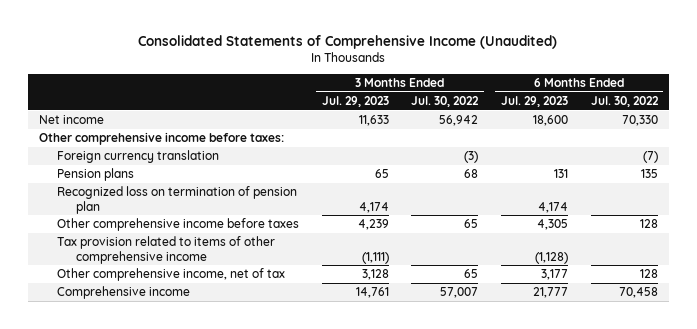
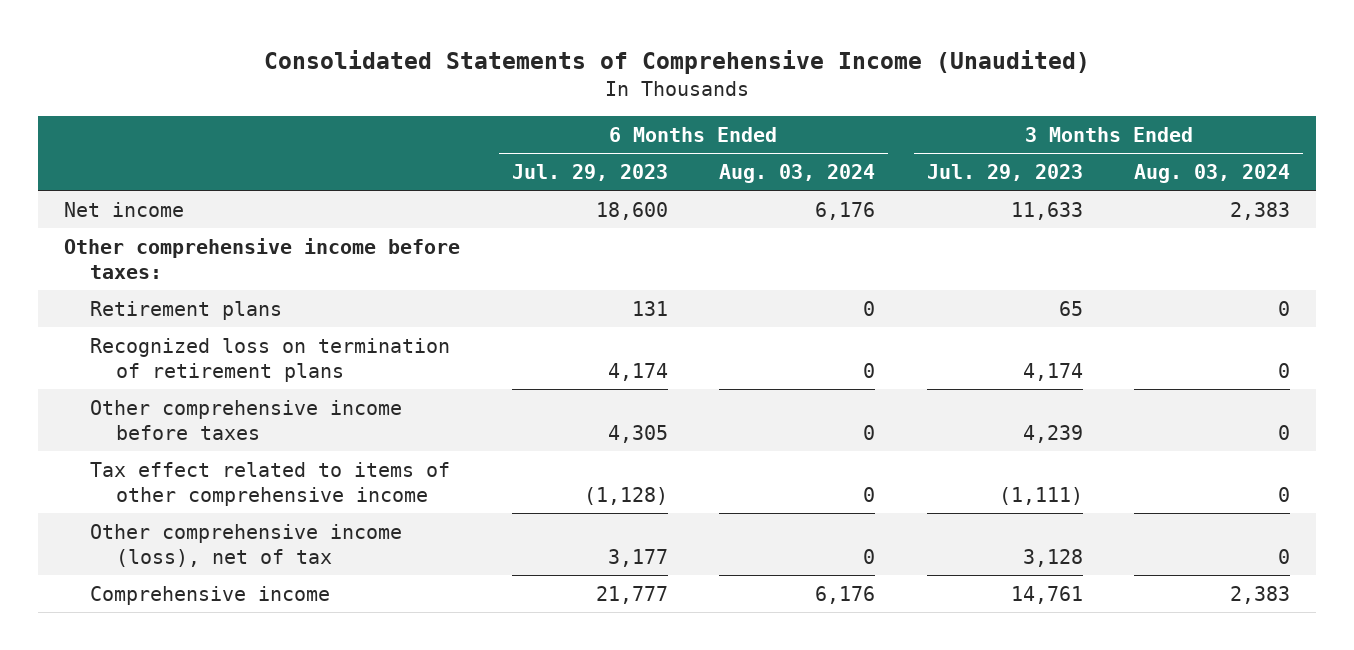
- | 3 Months Ended Jul. 29, 2023 | 3 Months Ended Jul. 30, 2022 | 6 Months Ended Jul. 29, 2023 | 6 Months Ended Jul. 30, 2022
+ | 6 Months Ended Jul. 29, 2023 | 6 Months Ended Aug. 03, 2024 | 3 Months Ended Jul. 29, 2023 | 3 Months Ended Aug. 03, 2024
- Foreign currency translation | | (3) | | (7)
- Pension plans | 65 | 68 | 131 | 135
- Recognized loss on termination of pension plan | 4,174 | | 4,174 |
+ Retirement plans | 131 | 0 | 65 | 0
+ Recognized loss on termination of retirement plans | 4,174 | 0 | 4,174 | 0
- Tax provision related to items of other comprehensive income | (1,111) | | (1,128) |
- Other comprehensive income, net of tax | 3,128 | 65 | 3,177 | 128
+ Tax effect related to items of other comprehensive income | (1,128) | 0 | (1,111) | 0
+ Other comprehensive income (loss), net of tax | 3,177 | 0 | 3,128 | 0

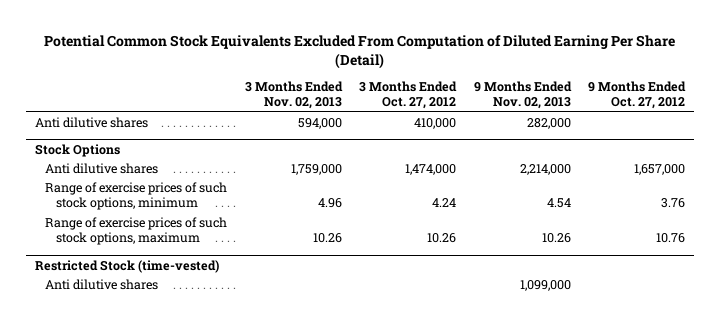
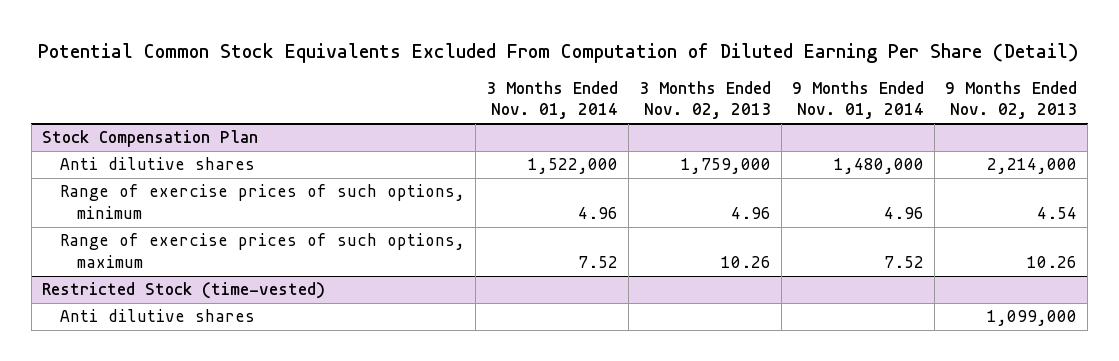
- | 3 Months Ended Nov. 02, 2013 | 3 Months Ended Oct. 27, 2012 | 9 Months Ended Nov. 02, 2013 | 9 Months Ended Oct. 27, 2012
+ | 3 Months Ended Nov. 01, 2014 | 3 Months Ended Nov. 02, 2013 | 9 Months Ended Nov. 01, 2014 | 9 Months Ended Nov. 02, 2013
- Anti dilutive shares | 594,000 | 410,000 | 282,000 |
- Stock Options
+ Stock Compensation Plan
- Range of exercise prices of such stock options, minimum | 4.96 | 4.24 | 4.54 | 3.76
- Range of exercise prices of such stock options, maximum | 10.26 | 10.26 | 10.26 | 10.76
+ Range of exercise prices of such options, minimum | 4.96 | 4.96 | 4.96 | 4.54
+ Range of exercise prices of such options, maximum | 7.52 | 10.26 | 7.52 | 10.26

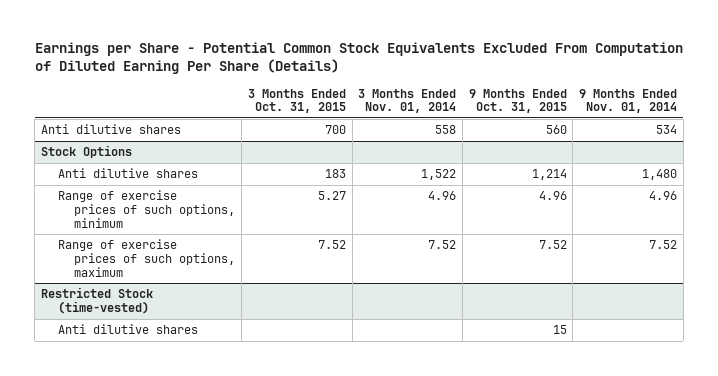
- Potential Common Stock Equivalents Excluded From Computation of Diluted Earning Per Share (Detail)
+ Earnings per Share - Potential Common Stock Equivalents Excluded From Computation of Diluted Earning Per Share (Details)
- | 3 Months Ended Nov. 01, 2014 | 3 Months Ended Nov. 02, 2013 | 9 Months Ended Nov. 01, 2014 | 9 Months Ended Nov. 02, 2013
+ | 3 Months Ended Oct. 31, 2015 | 3 Months Ended Nov. 01, 2014 | 9 Months Ended Oct. 31, 2015 | 9 Months Ended Nov. 01, 2014
- Stock Compensation Plan
- Anti dilutive shares | 1,522,000 | 1,759,000 | 1,480,000 | 2,214,000
+ Anti dilutive shares | 700 | 558 | 560 | 534
+ Stock Options
+ Anti dilutive shares | 183 | 1,522 | 1,214 | 1,480

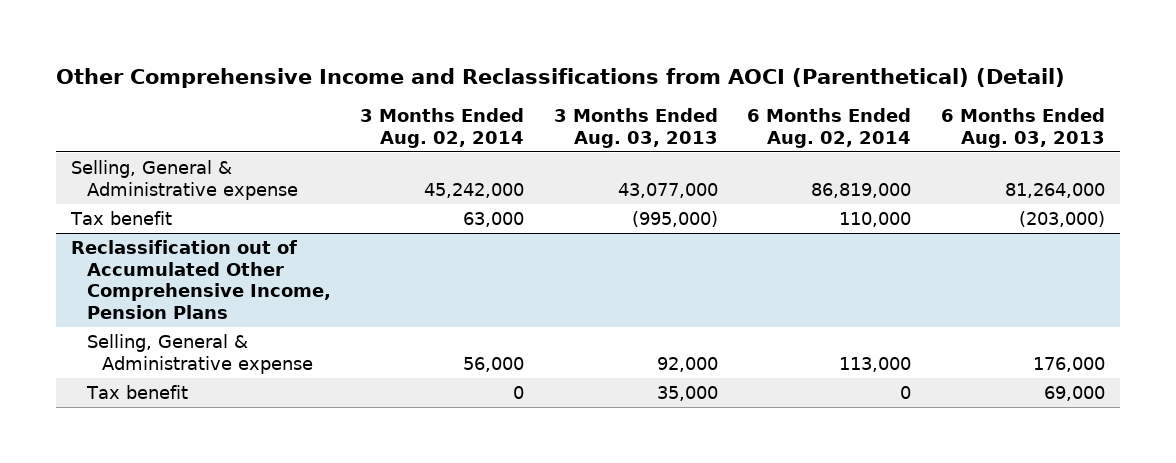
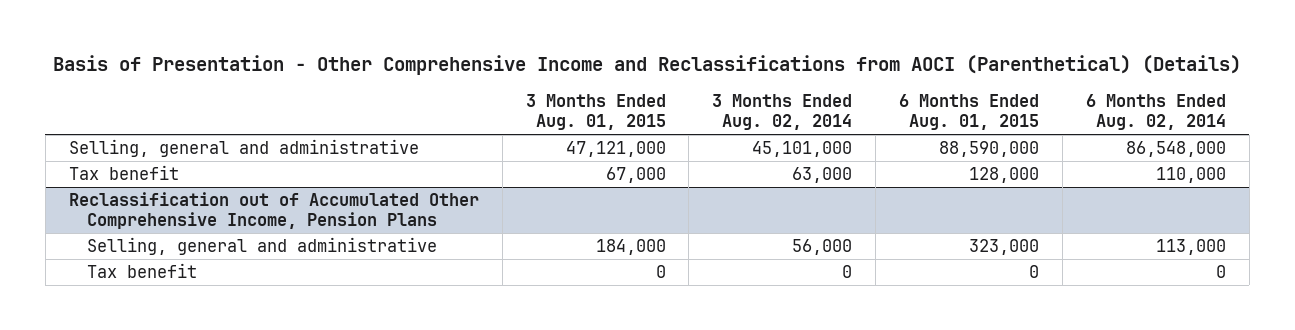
- Other Comprehensive Income and Reclassifications from AOCI (Parenthetical) (Detail)
+ Basis of Presentation - Other Comprehensive Income and Reclassifications from AOCI (Parenthetical) (Details)
- | 3 Months Ended Aug. 02, 2014 | 3 Months Ended Aug. 03, 2013 | 6 Months Ended Aug. 02, 2014 | 6 Months Ended Aug. 03, 2013
+ | 3 Months Ended Aug. 01, 2015 | 3 Months Ended Aug. 02, 2014 | 6 Months Ended Aug. 01, 2015 | 6 Months Ended Aug. 02, 2014
- Selling, General & Administrative expense | 45,242,000 | 43,077,000 | 86,819,000 | 81,264,000
+ Selling, general and administrative | 47,121,000 | 45,101,000 | 88,590,000 | 86,548,000
@ Reclassification out of Accumulated Other Comprehensive Income, Pension Plans
- Selling, General & Administrative expense | 56,000 | 92,000 | 113,000 | 176,000
+ Selling, general and administrative | 184,000 | 56,000 | 323,000 | 113,000

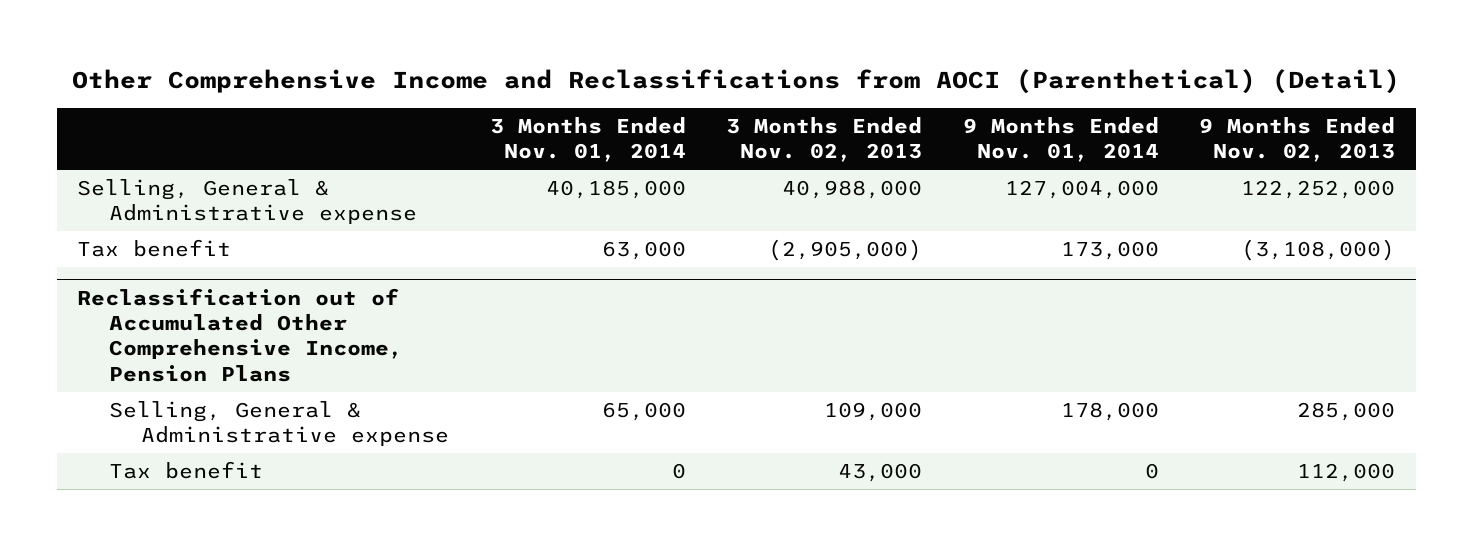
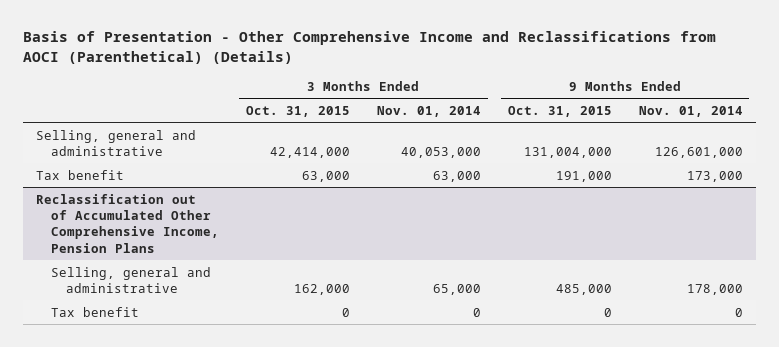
- Other Comprehensive Income and Reclassifications from AOCI (Parenthetical) (Detail)
+ Basis of Presentation - Other Comprehensive Income and Reclassifications from AOCI (Parenthetical) (Details)
- | 3 Months Ended Nov. 01, 2014 | 3 Months Ended Nov. 02, 2013 | 9 Months Ended Nov. 01, 2014 | 9 Months Ended Nov. 02, 2013
+ | 3 Months Ended Oct. 31, 2015 | 3 Months Ended Nov. 01, 2014 | 9 Months Ended Oct. 31, 2015 | 9 Months Ended Nov. 01, 2014
- Selling, General & Administrative expense | 40,185,000 | 40,988,000 | 127,004,000 | 122,252,000
+ Selling, general and administrative | 42,414,000 | 40,053,000 | 131,004,000 | 126,601,000
@ Reclassification out of Accumulated Other Comprehensive Income, Pension Plans
- Selling, General & Administrative expense | 65,000 | 109,000 | 178,000 | 285,000
+ Selling, general and administrative | 162,000 | 65,000 | 485,000 | 178,000

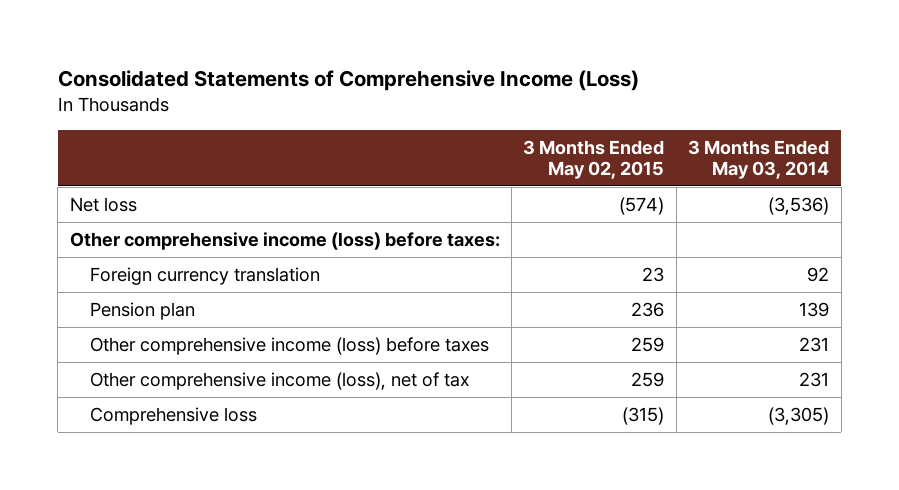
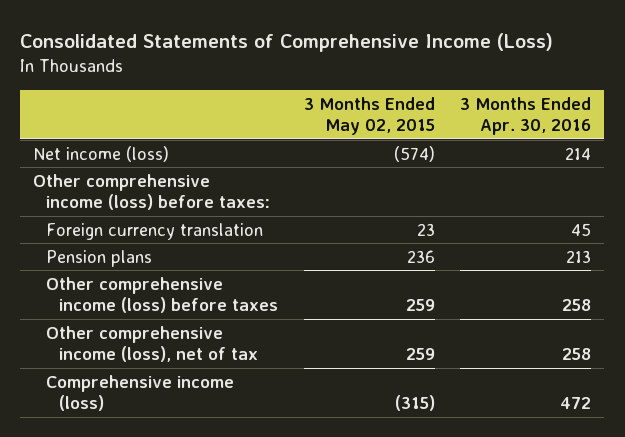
- | 3 Months Ended May 02, 2015 | 3 Months Ended May 03, 2014
+ | 3 Months Ended May 02, 2015 | 3 Months Ended Apr. 30, 2016
- Net loss | (574) | (3,536)
+ Net income (loss) | (574) | 214
- Pension plan | 236 | 139
+ Pension plans | 236 | 213
- Comprehensive loss | (315) | (3,305)
+ Comprehensive income (loss) | (315) | 472

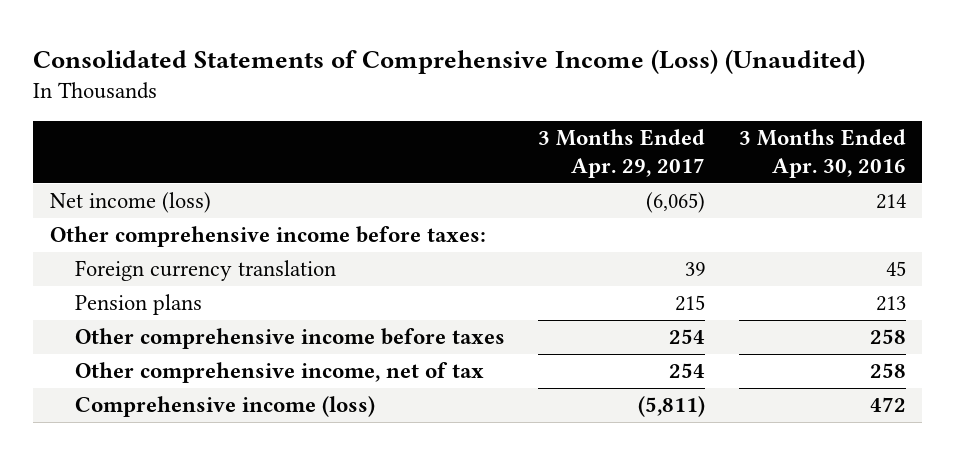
- Consolidated Statements of Comprehensive Income (Loss)
+ Consolidated Statements of Comprehensive Income (Loss) (Unaudited)
- | 3 Months Ended May 02, 2015 | 3 Months Ended Apr. 30, 2016
+ | 3 Months Ended Apr. 29, 2017 | 3 Months Ended Apr. 30, 2016
- Other comprehensive income (loss) before taxes:
+ Other comprehensive income before taxes:
- Other comprehensive income (loss) before taxes | 259 | 258
- Other comprehensive income (loss), net of tax | 259 | 258
+ Other comprehensive income before taxes | 254 | 258
+ Other comprehensive income, net of tax | 254 | 258

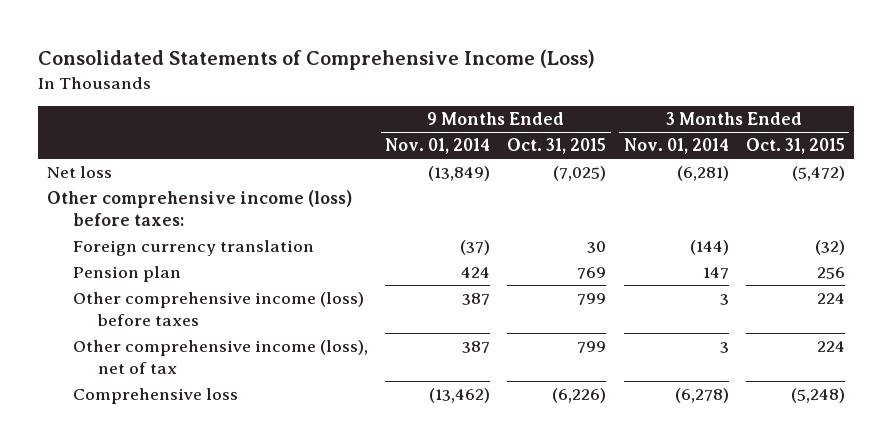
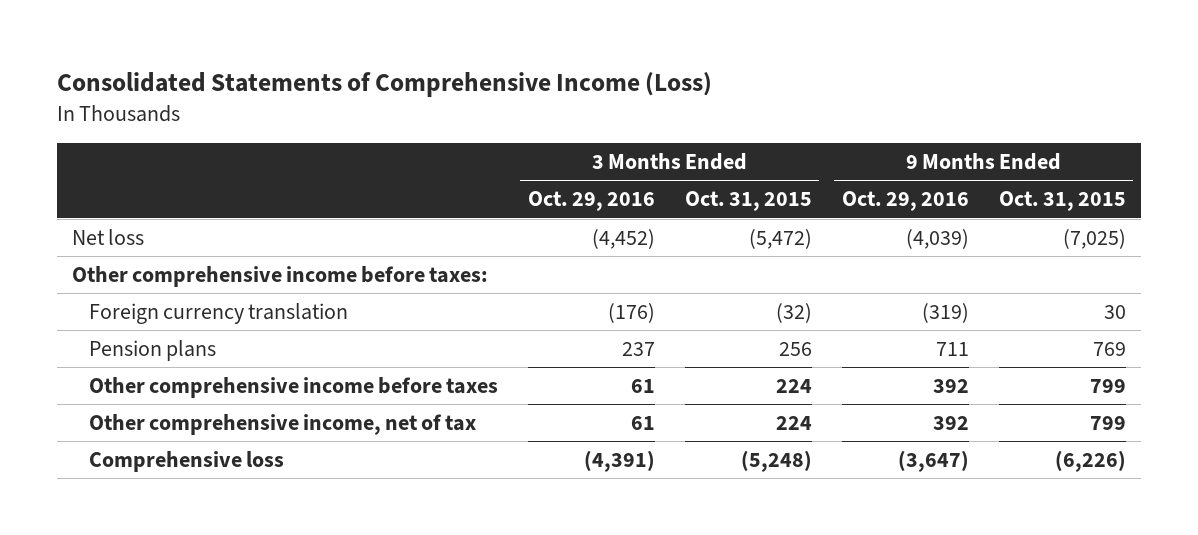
- | 9 Months Ended Nov. 01, 2014 | 9 Months Ended Oct. 31, 2015 | 3 Months Ended Nov. 01, 2014 | 3 Months Ended Oct. 31, 2015
+ | 3 Months Ended Oct. 29, 2016 | 3 Months Ended Oct. 31, 2015 | 9 Months Ended Oct. 29, 2016 | 9 Months Ended Oct. 31, 2015
- Other comprehensive income (loss) before taxes:
+ Other comprehensive income before taxes:
- Pension plan | 424 | 769 | 147 | 256
- Other comprehensive income (loss) before taxes | 387 | 799 | 3 | 224
- Other comprehensive income (loss), net of tax | 387 | 799 | 3 | 224
+ Pension plans | 237 | 256 | 711 | 769
+ Other comprehensive income before taxes | 61 | 224 | 392 | 799
+ Other comprehensive income, net of tax | 61 | 224 | 392 | 799

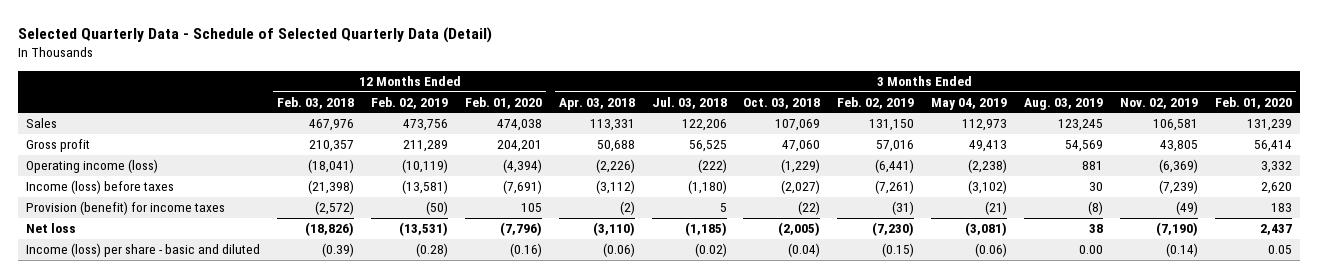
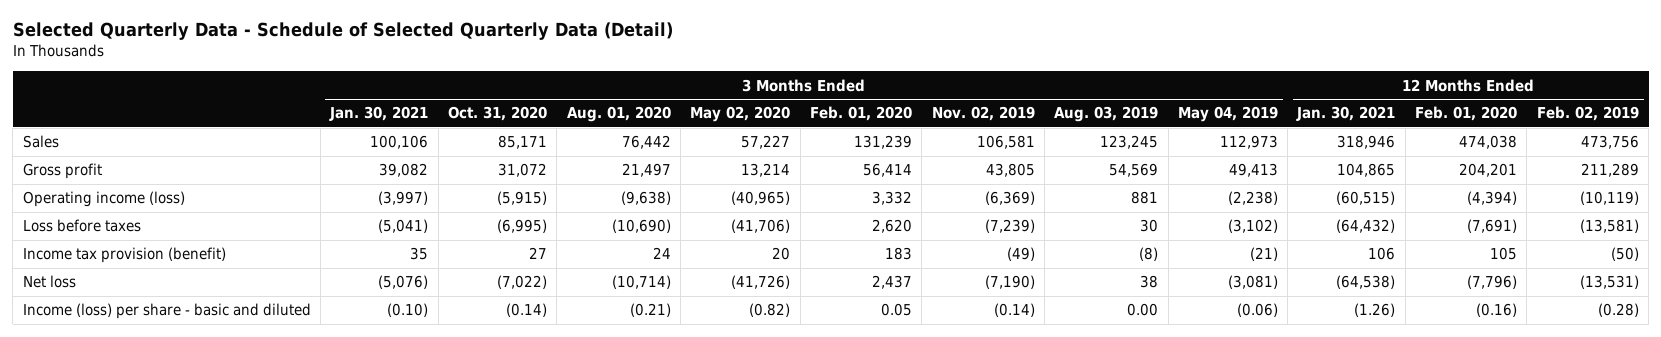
- | 12 Months Ended Feb. 03, 2018 | 12 Months Ended Feb. 02, 2019 | 12 Months Ended Feb. 01, 2020 | 3 Months Ended Apr. 03, 2018 | 3 Months Ended Jul. 03, 2018 | 3 Months Ended Oct. 03, 2018 | 3 Months Ended Feb. 02, 2019 | 3 Months Ended May 04, 2019 | 3 Months Ended Aug. 03, 2019 | 3 Months Ended Nov. 02, 2019 | 3 Months Ended Feb. 01, 2020
+ | 3 Months Ended Jan. 30, 2021 | 3 Months Ended Oct. 31, 2020 | 3 Months Ended Aug. 01, 2020 | 3 Months Ended May 02, 2020 | 3 Months Ended Feb. 01, 2020 | 3 Months Ended Nov. 02, 2019 | 3 Months Ended Aug. 03, 2019 | 3 Months Ended May 04, 2019 | 12 Months Ended Jan. 30, 2021 | 12 Months Ended Feb. 01, 2020 | 12 Months Ended Feb. 02, 2019
- Income (loss) before taxes | (21,398) | (13,581) | (7,691) | (3,112) | (1,180) | (2,027) | (7,261) | (3,102) | 30 | (7,239) | 2,620
- Provision (benefit) for income taxes | (2,572) | (50) | 105 | (2) | 5 | (22) | (31) | (21) | (8) | (49) | 183
+ Loss before taxes | (5,041) | (6,995) | (10,690) | (41,706) | 2,620 | (7,239) | 30 | (3,102) | (64,432) | (7,691) | (13,581)
+ Income tax provision (benefit) | 35 | 27 | 24 | 20 | 183 | (49) | (8) | (21) | 106 | 105 | (50)

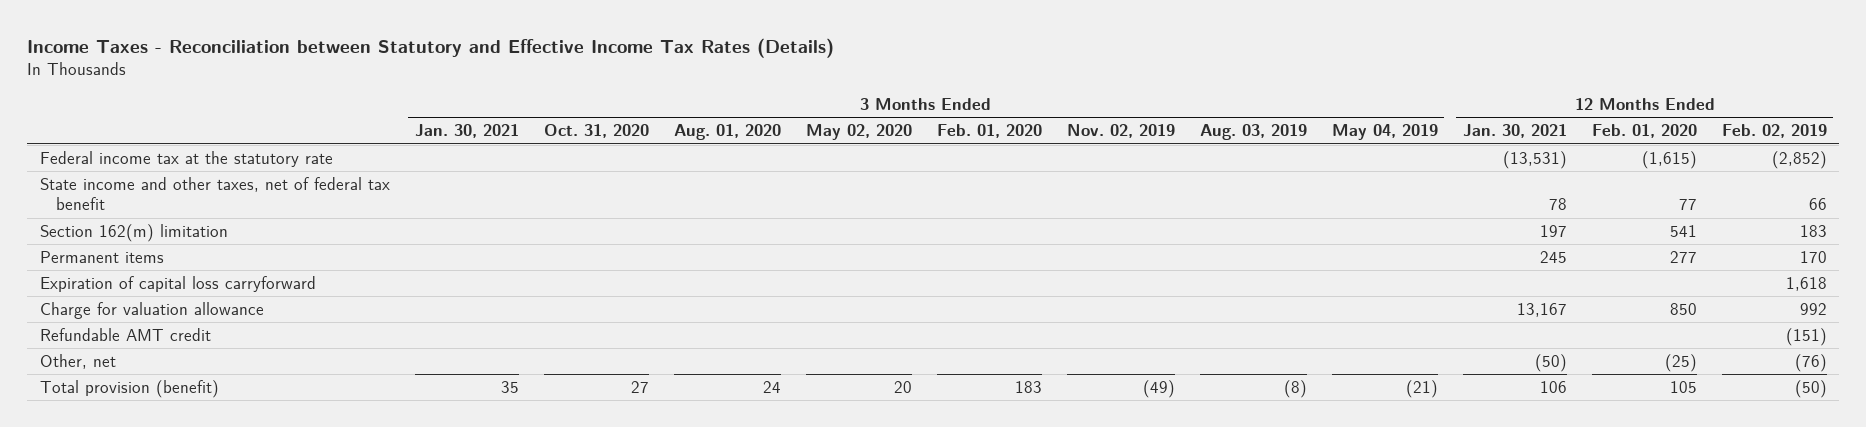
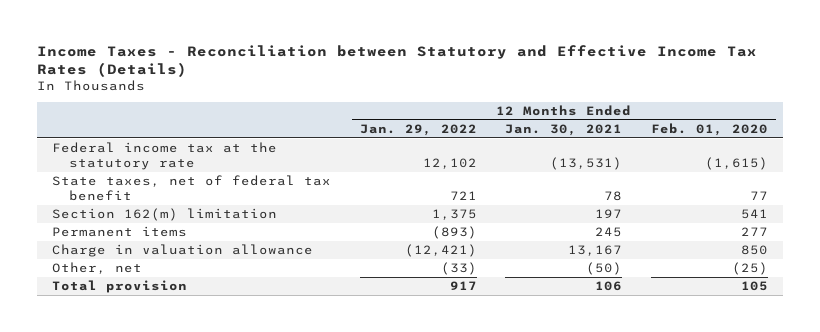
- | 3 Months Ended Jan. 30, 2021 | 3 Months Ended Oct. 31, 2020 | 3 Months Ended Aug. 01, 2020 | 3 Months Ended May 02, 2020 | 3 Months Ended Feb. 01, 2020 | 3 Months Ended Nov. 02, 2019 | 3 Months Ended Aug. 03, 2019 | 3 Months Ended May 04, 2019 | 12 Months Ended Jan. 30, 2021 | 12 Months Ended Feb. 01, 2020 | 12 Months Ended Feb. 02, 2019
+ | 12 Months Ended Jan. 29, 2022 | 12 Months Ended Jan. 30, 2021 | 12 Months Ended Feb. 01, 2020
- State income and other taxes, net of federal tax benefit | | | | | | | | | 78 | 77 | 66
+ State taxes, net of federal tax benefit | 721 | 78 | 77
- Expiration of capital loss carryforward | | | | | | | | | | | 1,618
- Charge for valuation allowance | | | | | | | | | 13,167 | 850 | 992
- Refundable AMT credit | | | | | | | | | | | (151)
+ Charge in valuation allowance | (12,421) | 13,167 | 850
- Total provision (benefit) | 35 | 27 | 24 | 20 | 183 | (49) | (8) | (21) | 106 | 105 | (50)
+ Total provision | 917 | 106 | 105

